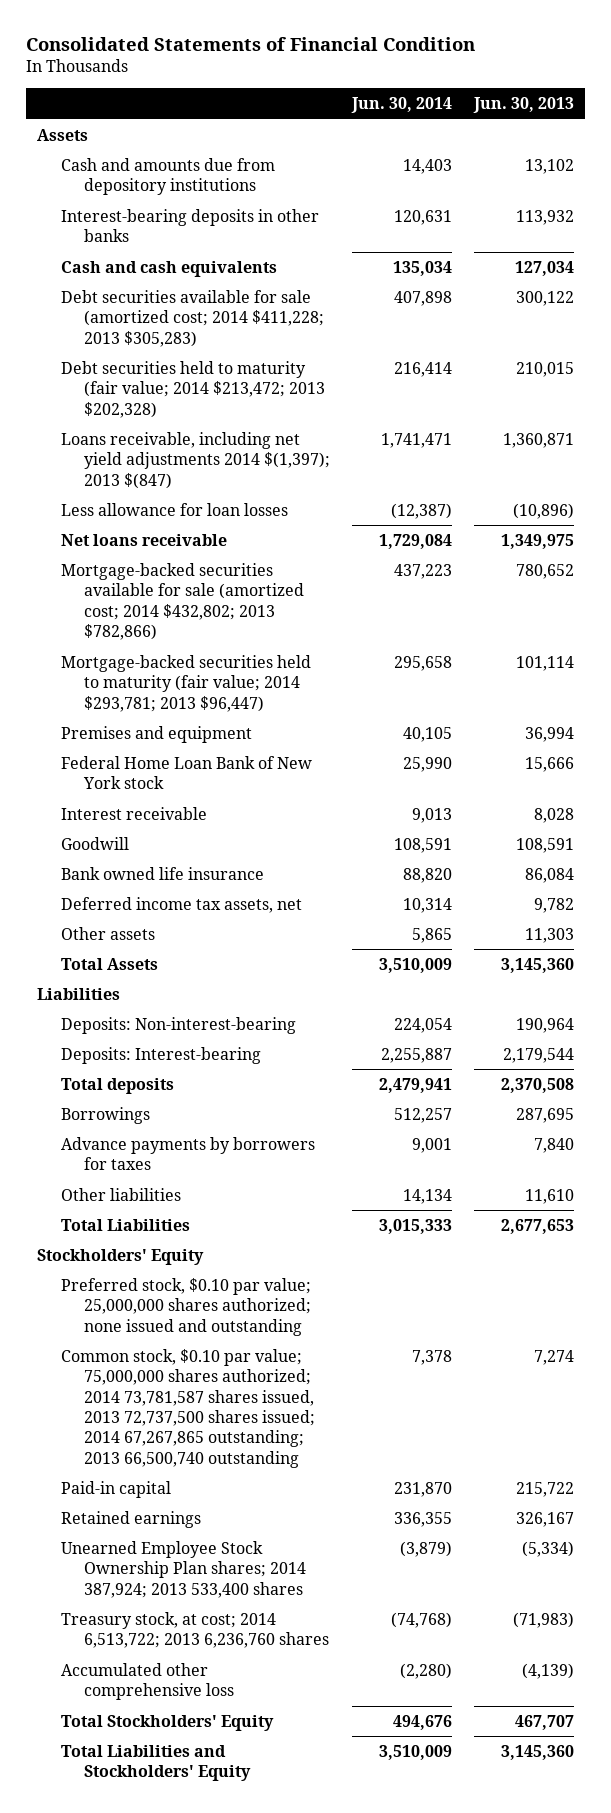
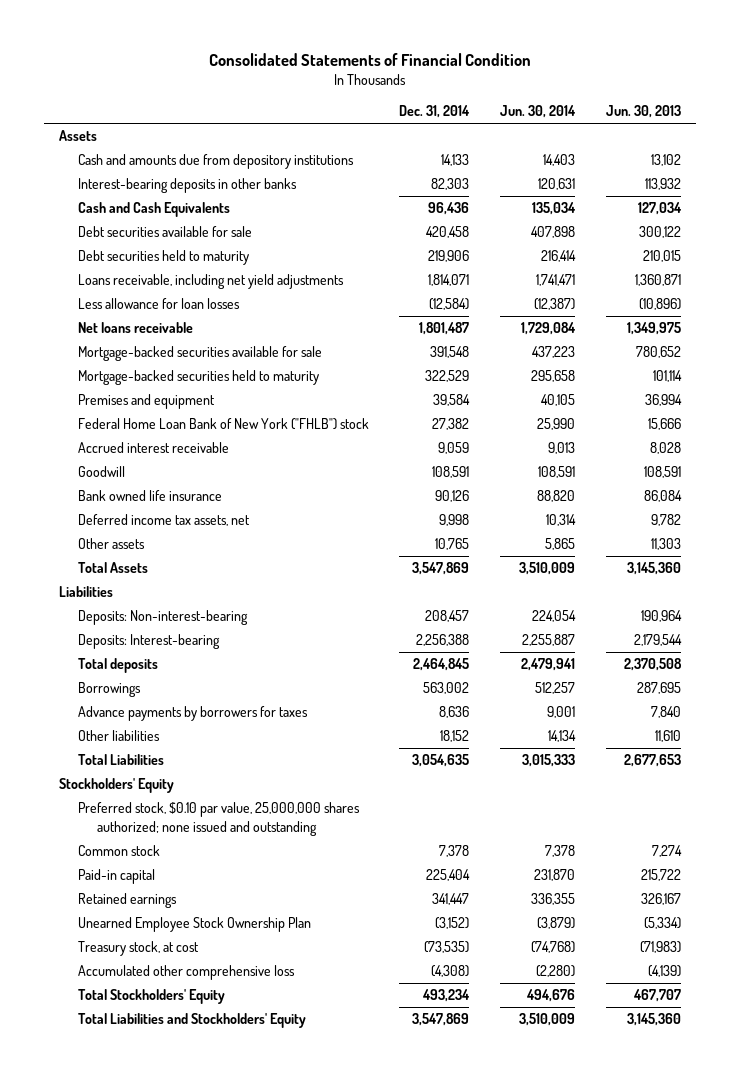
- | Jun. 30, 2014 | Jun. 30, 2013
+ | Dec. 31, 2014 | Jun. 30, 2014 | Jun. 30, 2013
- Cash and cash equivalents | 135,034 | 127,034
- Debt securities available for sale (amortized cost; 2014 $411,228; 2013 $305,283) | 407,898 | 300,122
- Debt securities held to maturity (fair value; 2014 $213,472; 2013 $202,328) | 216,414 | 210,015
- Loans receivable, including net yield adjustments 2014 $(1,397); 2013 $(847) | 1,741,471 | 1,360,871
+ Cash and Cash Equivalents | 96,436 | 135,034 | 127,034
+ Debt securities available for sale | 420,458 | 407,898 | 300,122
+ Debt securities held to maturity | 219,906 | 216,414 | 210,015
+ Loans receivable, including net yield adjustments | 1,814,071 | 1,741,471 | 1,360,871
- Mortgage-backed securities available for sale (amortized cost; 2014 $432,802; 2013 $782,866) | 437,223 | 780,652
- Mortgage-backed securities held to maturity (fair value; 2014 $293,781; 2013 $96,447) | 295,658 | 101,114
+ Mortgage-backed securities available for sale | 391,548 | 437,223 | 780,652
+ Mortgage-backed securities held to maturity | 322,529 | 295,658 | 101,114
- Federal Home Loan Bank of New York stock | 25,990 | 15,666
- Interest receivable | 9,013 | 8,028
+ Federal Home Loan Bank of New York ("FHLB") stock | 27,382 | 25,990 | 15,666
+ Accrued interest receivable | 9,059 | 9,013 | 8,028
- Preferred stock, $0.10 par value; 25,000,000 shares authorized; none issued and outstanding
- Common stock, $0.10 par value; 75,000,000 shares authorized; 2014 73,781,587 shares issued, 2013 72,737,500 shares issued; 2014 67,267,865 outstanding; 2013 66,500,740 outstanding | 7,378 | 7,274
+ Preferred stock, $0.10 par value, 25,000,000 shares authorized; none issued and outstanding
+ Common stock | 7,378 | 7,378 | 7,274
- Unearned Employee Stock Ownership Plan shares; 2014 387,924; 2013 533,400 shares | (3,879) | (5,334)
- Treasury stock, at cost; 2014 6,513,722; 2013 6,236,760 shares | (74,768) | (71,983)
+ Unearned Employee Stock Ownership Plan | (3,152) | (3,879) | (5,334)
+ Treasury stock, at cost | (73,535) | (74,768) | (71,983)

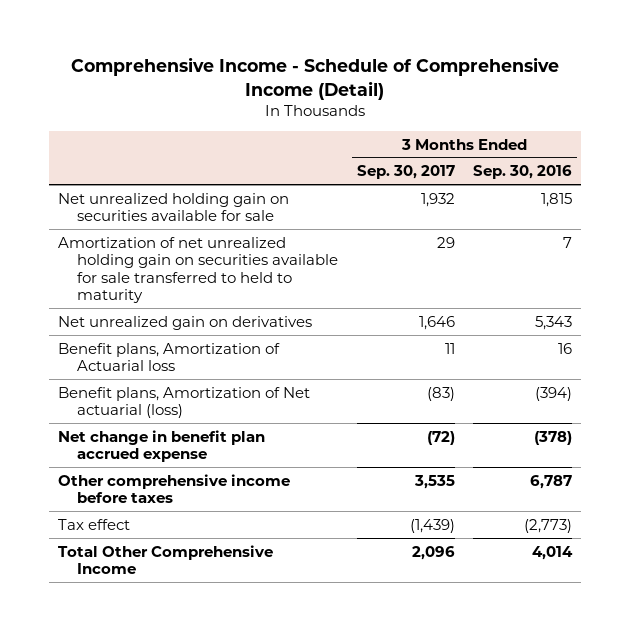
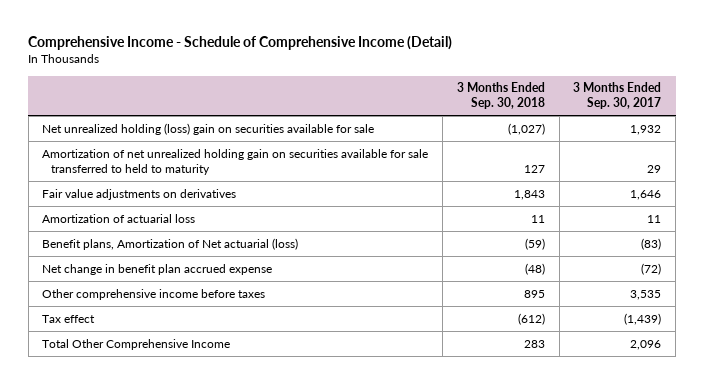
- | 3 Months Ended Sep. 30, 2017 | 3 Months Ended Sep. 30, 2016
+ | 3 Months Ended Sep. 30, 2018 | 3 Months Ended Sep. 30, 2017
- Net unrealized holding gain on securities available for sale | 1,932 | 1,815
+ Net unrealized holding (loss) gain on securities available for sale | (1,027) | 1,932
- Net unrealized gain on derivatives | 1,646 | 5,343
- Benefit plans, Amortization of Actuarial loss | 11 | 16
+ Fair value adjustments on derivatives | 1,843 | 1,646
+ Amortization of actuarial loss | 11 | 11

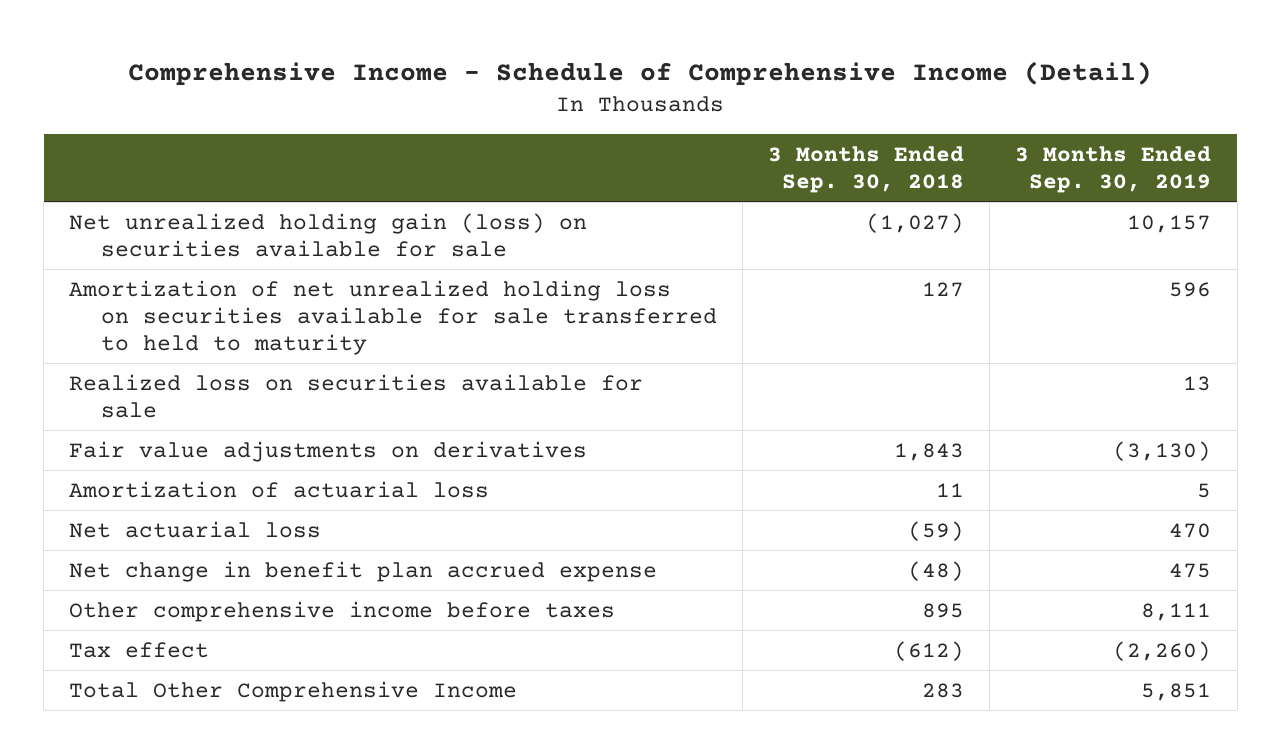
- | 3 Months Ended Sep. 30, 2018 | 3 Months Ended Sep. 30, 2017
+ | 3 Months Ended Sep. 30, 2018 | 3 Months Ended Sep. 30, 2019
- Net unrealized holding (loss) gain on securities available for sale | (1,027) | 1,932
- Amortization of net unrealized holding gain on securities available for sale transferred to held to maturity | 127 | 29
+ Net unrealized holding gain (loss) on securities available for sale | (1,027) | 10,157
+ Amortization of net unrealized holding loss on securities available for sale transferred to held to maturity | 127 | 596
+ Realized loss on securities available for sale | | 13
- Benefit plans, Amortization of Net actuarial (loss) | (59) | (83)
+ Net actuarial loss | (59) | 470

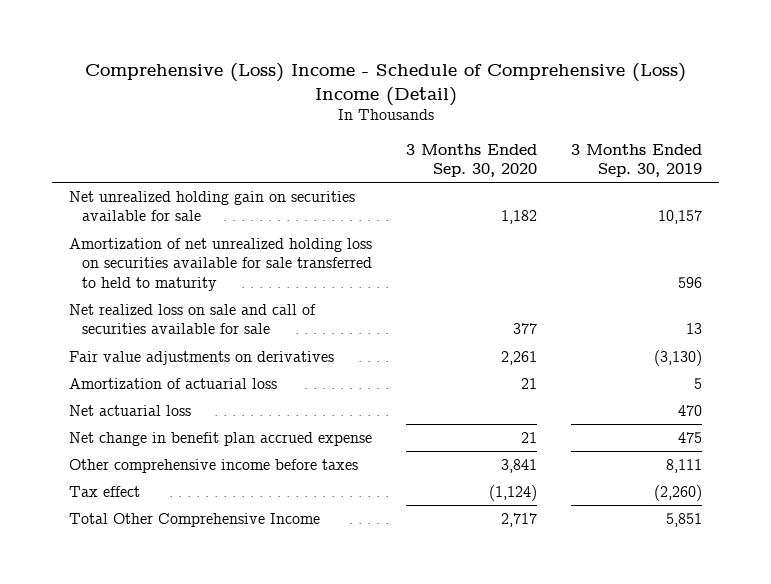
- Comprehensive Income - Schedule of Comprehensive Income (Detail)
+ Comprehensive (Loss) Income - Schedule of Comprehensive (Loss) Income (Detail)
- | 3 Months Ended Sep. 30, 2018 | 3 Months Ended Sep. 30, 2019
+ | 3 Months Ended Sep. 30, 2020 | 3 Months Ended Sep. 30, 2019
- Net unrealized holding gain (loss) on securities available for sale | (1,027) | 10,157
+ Net unrealized holding gain on securities available for sale | 1,182 | 10,157
- Realized loss on securities available for sale | | 13
+ Net realized loss on sale and call of securities available for sale | 377 | 13

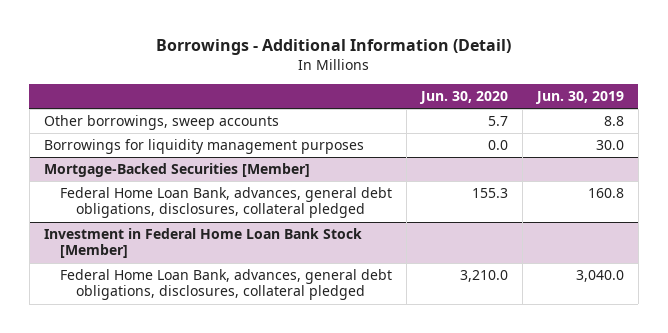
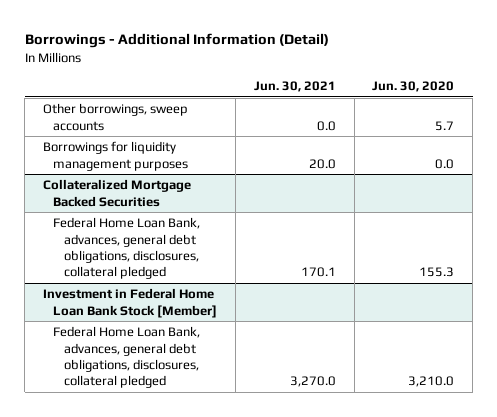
- | Jun. 30, 2020 | Jun. 30, 2019
+ | Jun. 30, 2021 | Jun. 30, 2020
- Mortgage-Backed Securities [Member]
+ Collateralized Mortgage Backed Securities

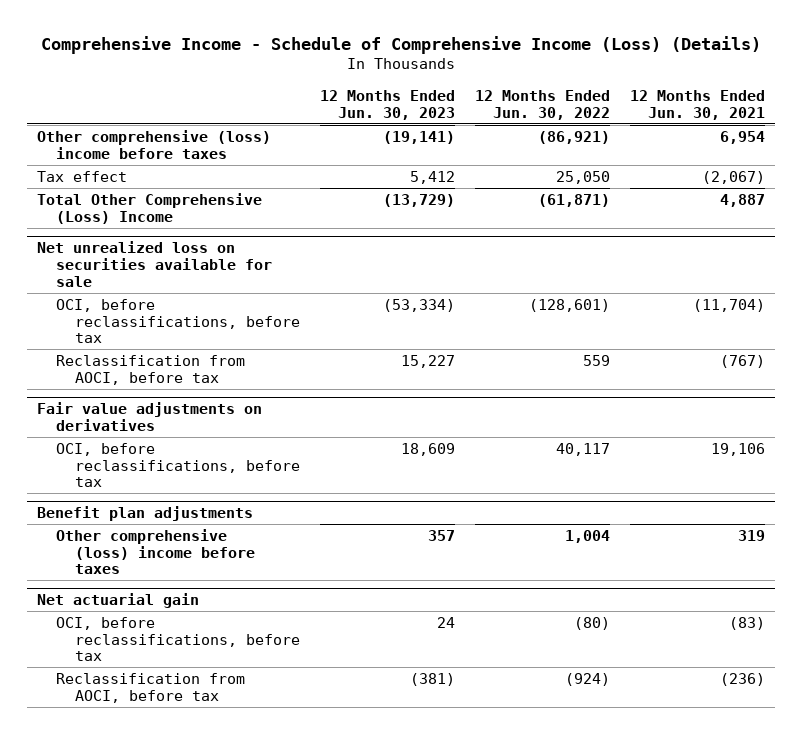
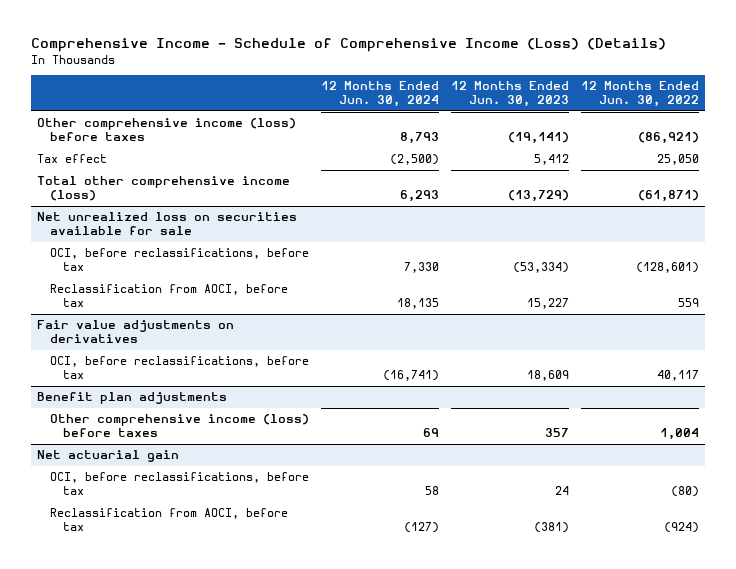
- | 12 Months Ended Jun. 30, 2023 | 12 Months Ended Jun. 30, 2022 | 12 Months Ended Jun. 30, 2021
+ | 12 Months Ended Jun. 30, 2024 | 12 Months Ended Jun. 30, 2023 | 12 Months Ended Jun. 30, 2022
- Other comprehensive (loss) income before taxes | (19,141) | (86,921) | 6,954
+ Other comprehensive income (loss) before taxes | 8,793 | (19,141) | (86,921)
- Total Other Comprehensive (Loss) Income | (13,729) | (61,871) | 4,887
+ Total other comprehensive income (loss) | 6,293 | (13,729) | (61,871)
@ Benefit plan adjustments
- Other comprehensive (loss) income before taxes | 357 | 1,004 | 319
+ Other comprehensive income (loss) before taxes | 69 | 357 | 1,004

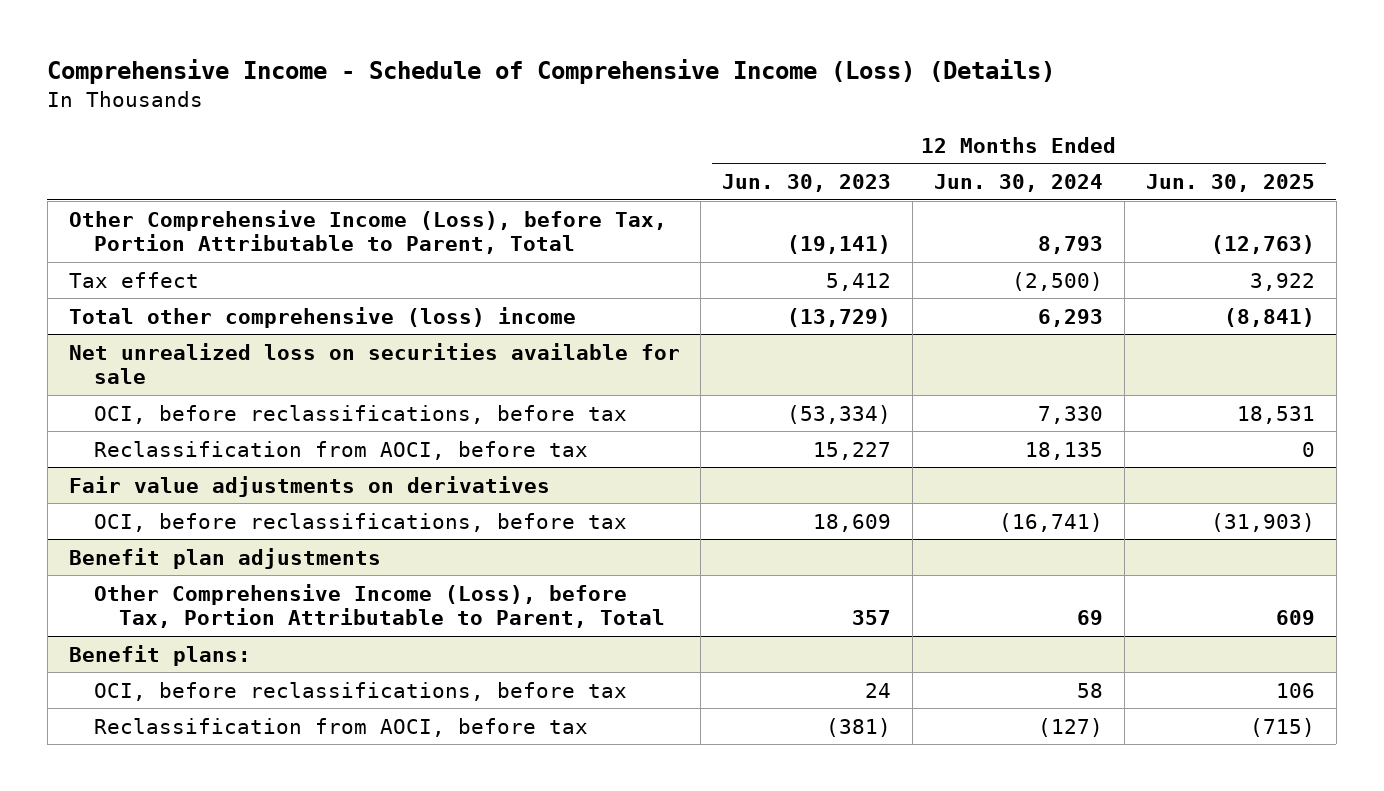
- | 12 Months Ended Jun. 30, 2024 | 12 Months Ended Jun. 30, 2023 | 12 Months Ended Jun. 30, 2022
+ | 12 Months Ended Jun. 30, 2023 | 12 Months Ended Jun. 30, 2024 | 12 Months Ended Jun. 30, 2025
- Other comprehensive income (loss) before taxes | 8,793 | (19,141) | (86,921)
+ Other Comprehensive Income (Loss), before Tax, Portion Attributable to Parent, Total | (19,141) | 8,793 | (12,763)
- Total other comprehensive income (loss) | 6,293 | (13,729) | (61,871)
+ Total other comprehensive (loss) income | (13,729) | 6,293 | (8,841)
@ Benefit plan adjustments
- Other comprehensive income (loss) before taxes | 69 | 357 | 1,004
- Net actuarial gain
@ Benefit plan adjustments
+ Other Comprehensive Income (Loss), before Tax, Portion Attributable to Parent, Total | 357 | 69 | 609
+ Benefit plans:

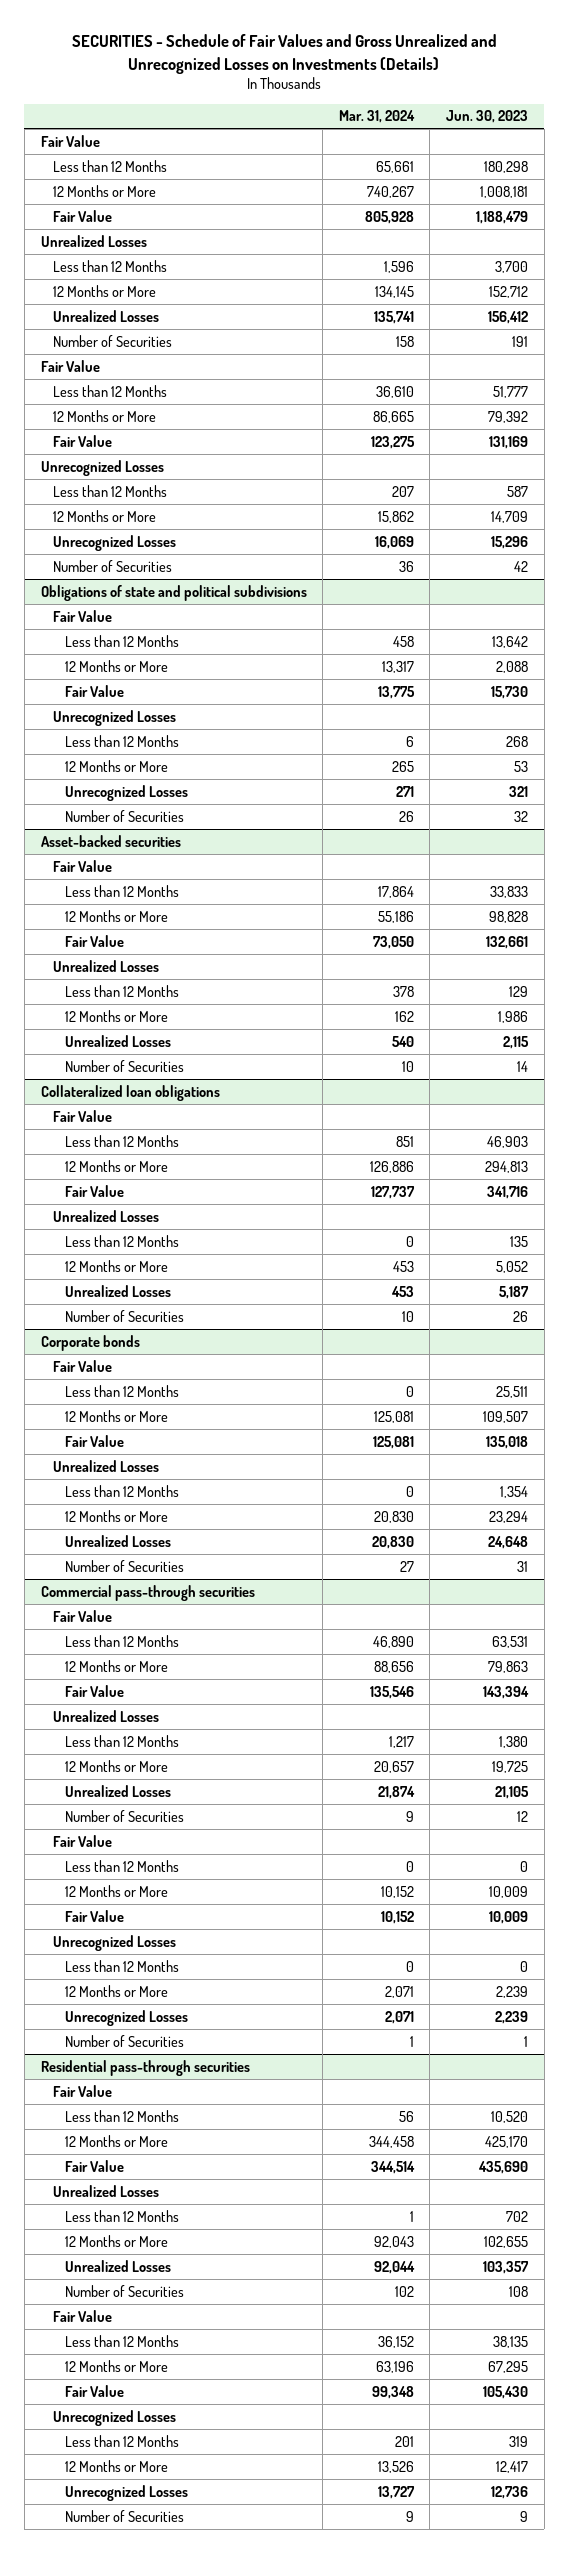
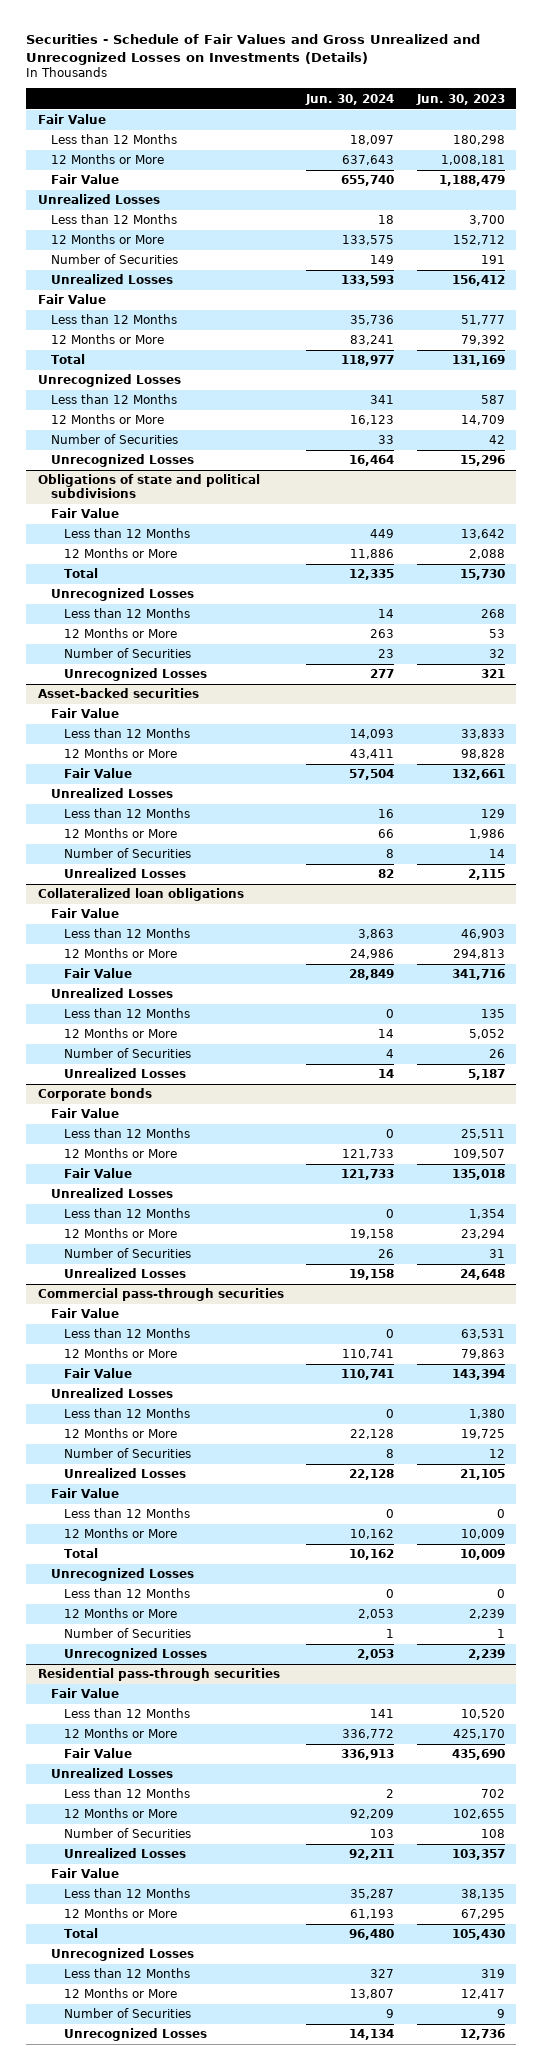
- SECURITIES - Schedule of Fair Values and Gross Unrealized and Unrecognized Losses on Investments (Details)
+ Securities - Schedule of Fair Values and Gross Unrealized and Unrecognized Losses on Investments (Details)
- | Mar. 31, 2024 | Jun. 30, 2023
+ | Jun. 30, 2024 | Jun. 30, 2023
moved down: Unrealized Losses | 133,593 | 156,412
- Fair Value | 123,275 | 131,169
+ Total | 118,977 | 131,169
moved down: Unrecognized Losses | 16,464 | 15,296
@ Obligations of state and political subdivisions
- Fair Value | 13,775 | 15,730
+ Total | 12,335 | 15,730
moved down: Unrecognized Losses | 277 | 321
@ Asset-backed securities
moved down: Unrealized Losses | 82 | 2,115
@ Collateralized loan obligations
moved down: Unrealized Losses | 14 | 5,187
@ Corporate bonds
moved down: Unrealized Losses | 19,158 | 24,648
@ Commercial pass-through securities
moved down: Unrealized Losses | 22,128 | 21,105
- Fair Value | 10,152 | 10,009
+ Total | 10,162 | 10,009
moved down: Unrecognized Losses | 2,053 | 2,239
@ Residential pass-through securities
moved down: Unrealized Losses | 92,211 | 103,357
- Fair Value | 99,348 | 105,430
+ Total | 96,480 | 105,430
moved down: Unrecognized Losses | 14,134 | 12,736

